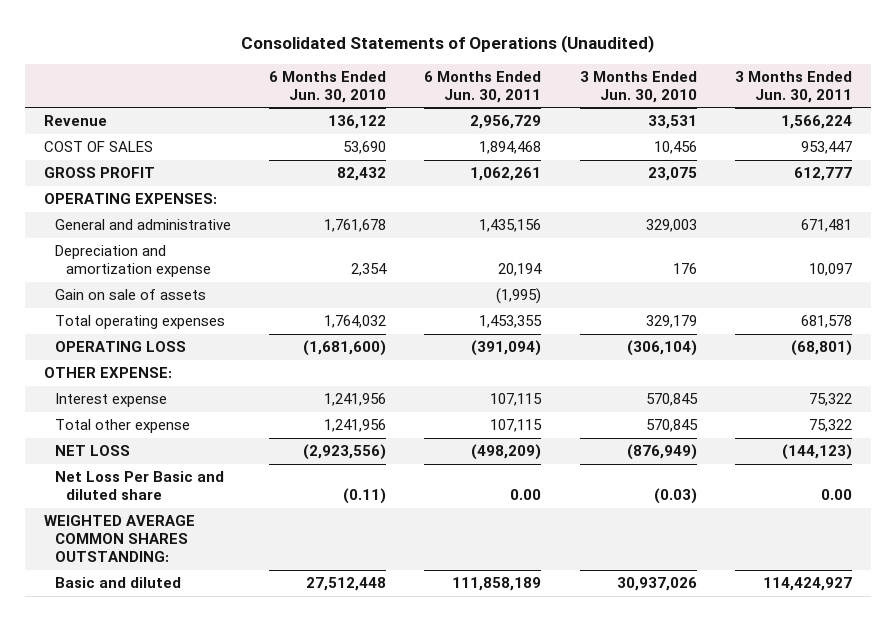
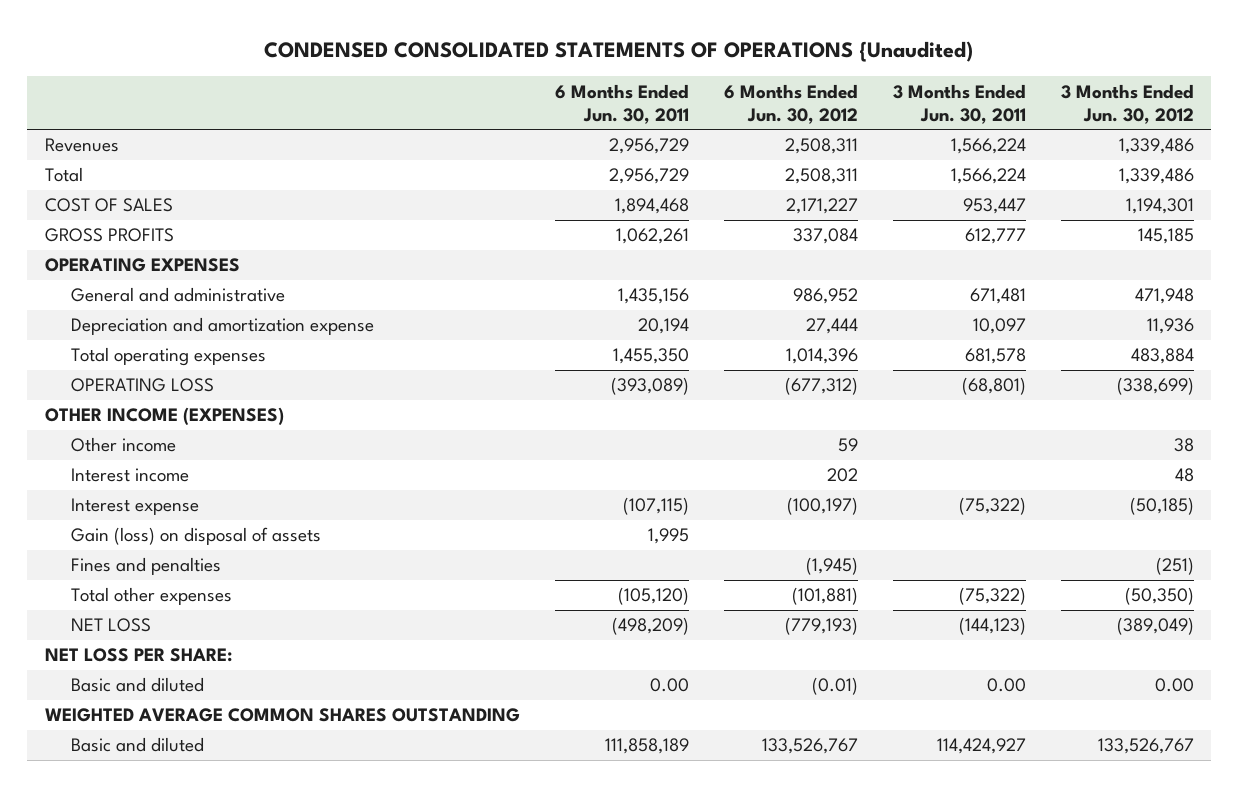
- Consolidated Statements of Operations (Unaudited)
+ CONDENSED CONSOLIDATED STATEMENTS OF OPERATIONS {Unaudited)
- | 6 Months Ended Jun. 30, 2010 | 6 Months Ended Jun. 30, 2011 | 3 Months Ended Jun. 30, 2010 | 3 Months Ended Jun. 30, 2011
+ | 6 Months Ended Jun. 30, 2011 | 6 Months Ended Jun. 30, 2012 | 3 Months Ended Jun. 30, 2011 | 3 Months Ended Jun. 30, 2012
- Revenue | 136,122 | 2,956,729 | 33,531 | 1,566,224
+ Revenues | 2,956,729 | 2,508,311 | 1,566,224 | 1,339,486
+ Total | 2,956,729 | 2,508,311 | 1,566,224 | 1,339,486
- GROSS PROFIT | 82,432 | 1,062,261 | 23,075 | 612,777
- OPERATING EXPENSES:
+ GROSS PROFITS | 1,062,261 | 337,084 | 612,777 | 145,185
+ OPERATING EXPENSES
- Gain on sale of assets | | (1,995) | |
- Total operating expenses | 1,764,032 | 1,453,355 | 329,179 | 681,578
- OPERATING LOSS | (1,681,600) | (391,094) | (306,104) | (68,801)
- OTHER EXPENSE:
- Interest expense | 1,241,956 | 107,115 | 570,845 | 75,322
- Total other expense | 1,241,956 | 107,115 | 570,845 | 75,322
+ Total operating expenses | 1,455,350 | 1,014,396 | 681,578 | 483,884
+ OPERATING LOSS | (393,089) | (677,312) | (68,801) | (338,699)
+ OTHER INCOME (EXPENSES)
+ Other income | | 59 | | 38
+ Interest income | | 202 | | 48
+ Interest expense | (107,115) | (100,197) | (75,322) | (50,185)
+ Gain (loss) on disposal of assets | 1,995 | | |
+ Fines and penalties | | (1,945) | | (251)
+ Total other expenses | (105,120) | (101,881) | (75,322) | (50,350)
- Net Loss Per Basic and diluted share | (0.11) | 0.00 | (0.03) | 0.00
- WEIGHTED AVERAGE COMMON SHARES OUTSTANDING:
+ NET LOSS PER SHARE:
+ Basic and diluted | 0.00 | (0.01) | 0.00 | 0.00
+ WEIGHTED AVERAGE COMMON SHARES OUTSTANDING

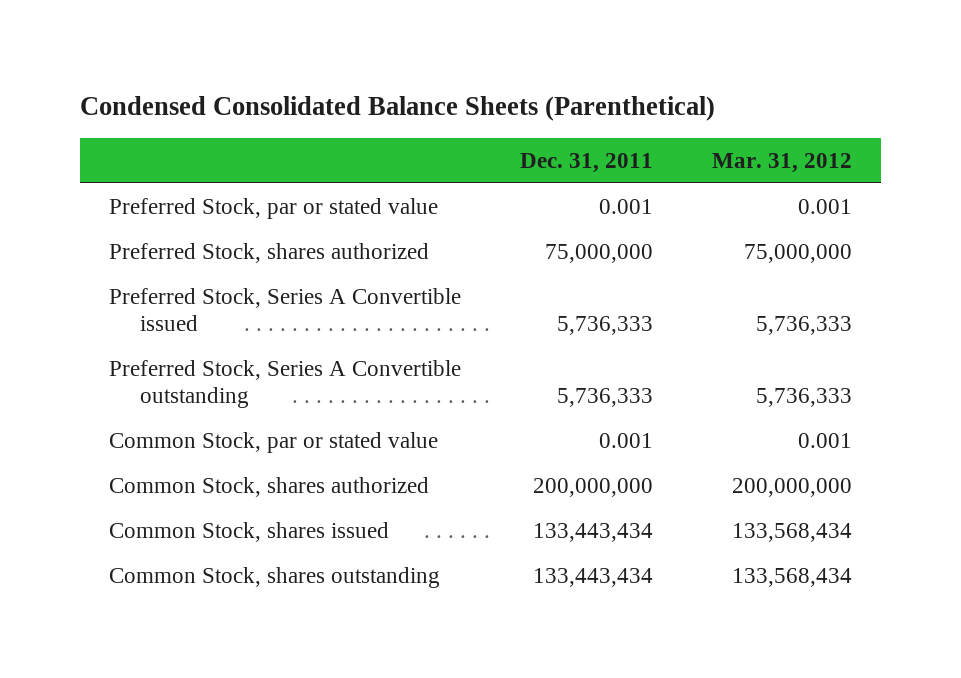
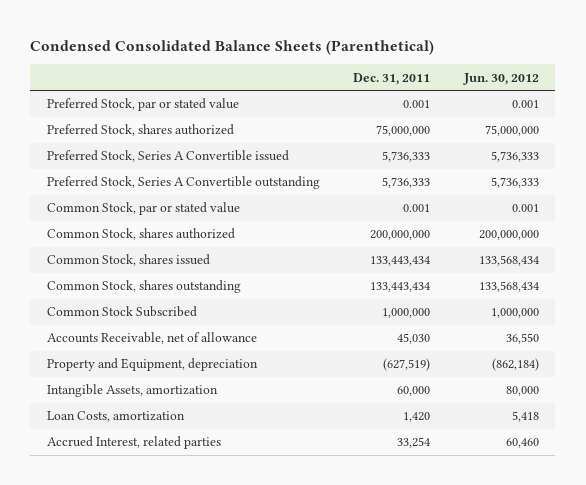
- | Dec. 31, 2011 | Mar. 31, 2012
+ | Dec. 31, 2011 | Jun. 30, 2012
+ Common Stock Subscribed | 1,000,000 | 1,000,000
+ Accounts Receivable, net of allowance | 45,030 | 36,550
+ Property and Equipment, depreciation | (627,519) | (862,184)
+ Intangible Assets, amortization | 60,000 | 80,000
+ Loan Costs, amortization | 1,420 | 5,418
+ Accrued Interest, related parties | 33,254 | 60,460

